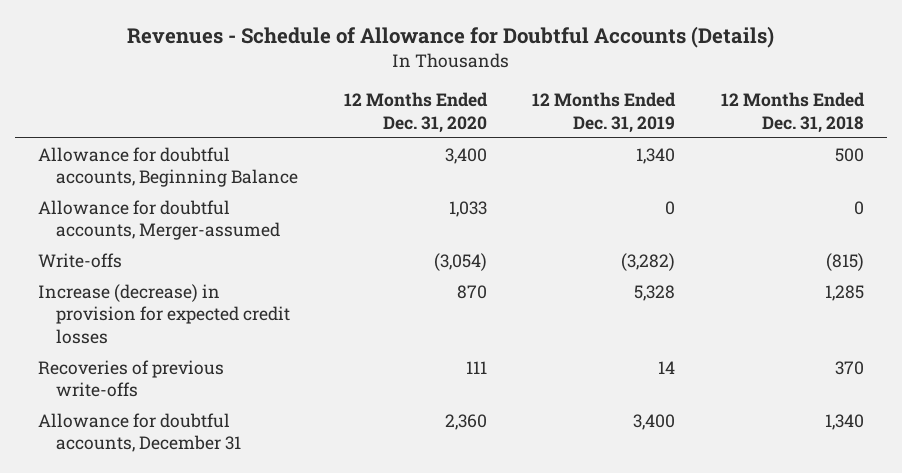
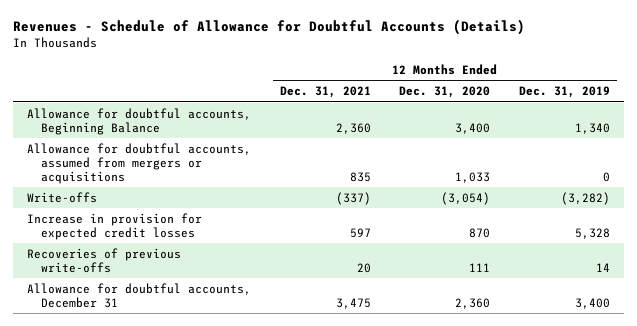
- | 12 Months Ended Dec. 31, 2020 | 12 Months Ended Dec. 31, 2019 | 12 Months Ended Dec. 31, 2018
+ | 12 Months Ended Dec. 31, 2021 | 12 Months Ended Dec. 31, 2020 | 12 Months Ended Dec. 31, 2019
- Allowance for doubtful accounts, Merger-assumed | 1,033 | 0 | 0
+ Allowance for doubtful accounts, assumed from mergers or acquisitions | 835 | 1,033 | 0
- Increase (decrease) in provision for expected credit losses | 870 | 5,328 | 1,285
+ Increase in provision for expected credit losses | 597 | 870 | 5,328

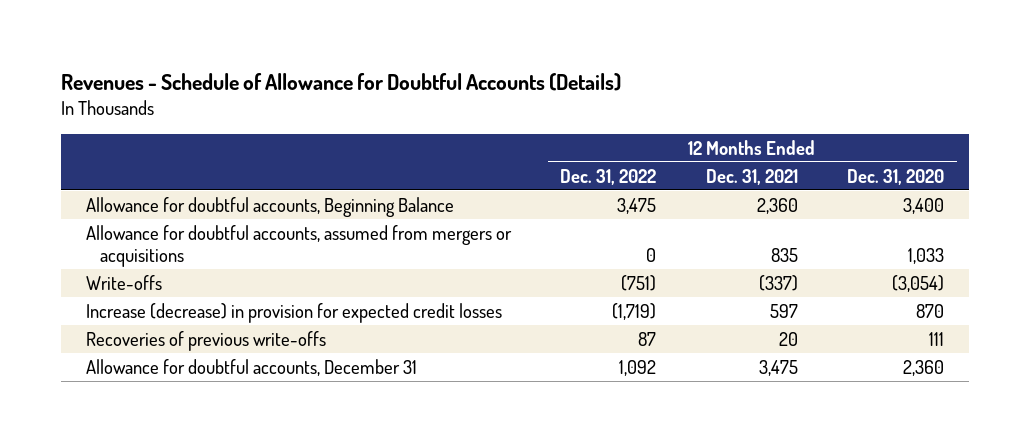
- | 12 Months Ended Dec. 31, 2021 | 12 Months Ended Dec. 31, 2020 | 12 Months Ended Dec. 31, 2019
+ | 12 Months Ended Dec. 31, 2022 | 12 Months Ended Dec. 31, 2021 | 12 Months Ended Dec. 31, 2020
- Increase in provision for expected credit losses | 597 | 870 | 5,328
+ Increase (decrease) in provision for expected credit losses | (1,719) | 597 | 870

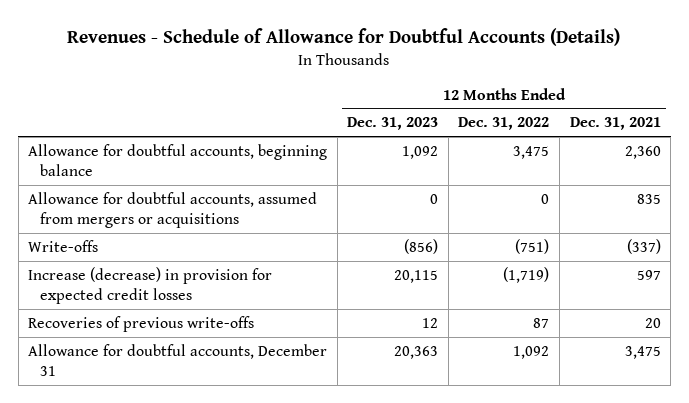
- | 12 Months Ended Dec. 31, 2022 | 12 Months Ended Dec. 31, 2021 | 12 Months Ended Dec. 31, 2020
+ | 12 Months Ended Dec. 31, 2023 | 12 Months Ended Dec. 31, 2022 | 12 Months Ended Dec. 31, 2021
- Allowance for doubtful accounts, Beginning Balance | 3,475 | 2,360 | 3,400
+ Allowance for doubtful accounts, beginning balance | 1,092 | 3,475 | 2,360

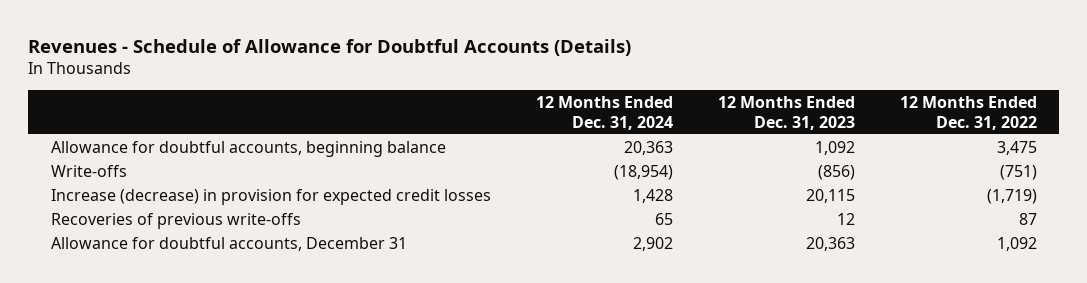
- | 12 Months Ended Dec. 31, 2023 | 12 Months Ended Dec. 31, 2022 | 12 Months Ended Dec. 31, 2021
+ | 12 Months Ended Dec. 31, 2024 | 12 Months Ended Dec. 31, 2023 | 12 Months Ended Dec. 31, 2022
- Allowance for doubtful accounts, assumed from mergers or acquisitions | 0 | 0 | 835

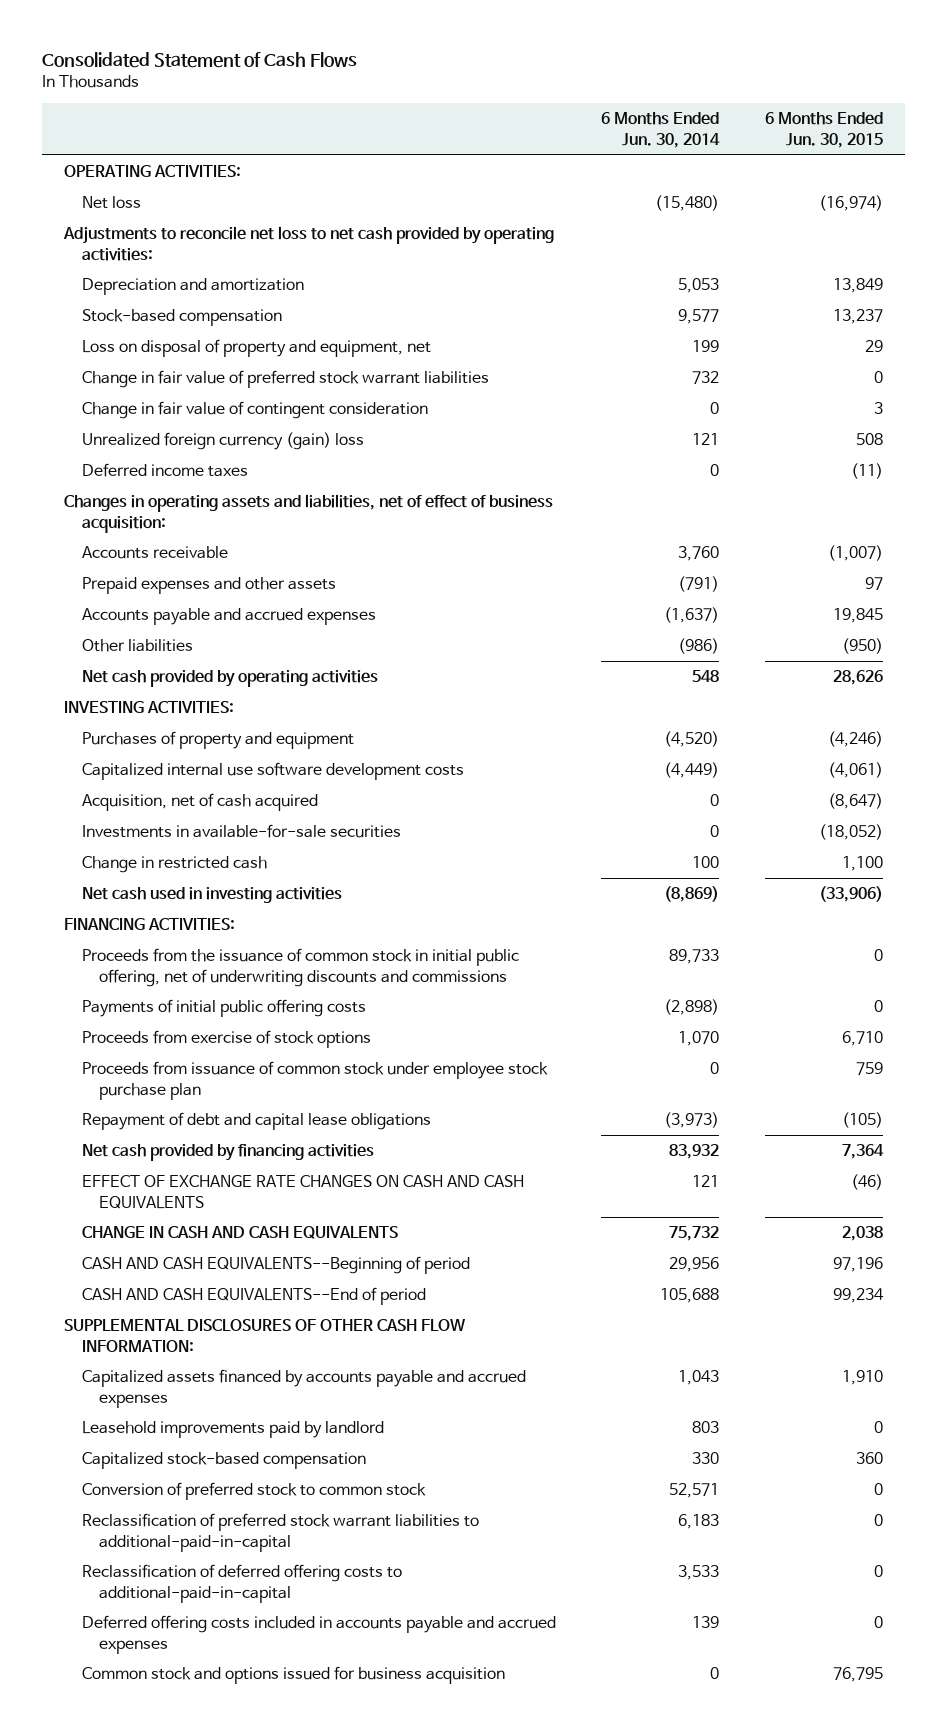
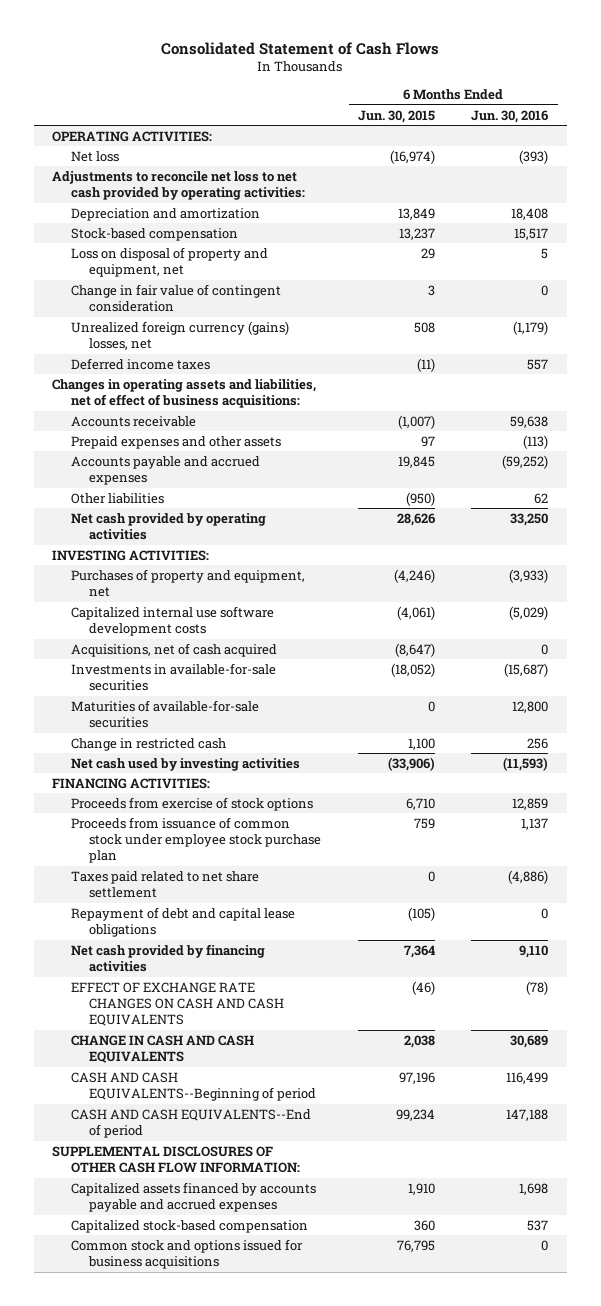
- | 6 Months Ended Jun. 30, 2014 | 6 Months Ended Jun. 30, 2015
+ | 6 Months Ended Jun. 30, 2015 | 6 Months Ended Jun. 30, 2016
- Change in fair value of preferred stock warrant liabilities | 732 | 0
- Unrealized foreign currency (gain) loss | 121 | 508
+ Unrealized foreign currency (gains) losses, net | 508 | (1,179)
- Changes in operating assets and liabilities, net of effect of business acquisition:
+ Changes in operating assets and liabilities, net of effect of business acquisitions:
- Purchases of property and equipment | (4,520) | (4,246)
+ Purchases of property and equipment, net | (4,246) | (3,933)
- Acquisition, net of cash acquired | 0 | (8,647)
+ Acquisitions, net of cash acquired | (8,647) | 0
+ Maturities of available-for-sale securities | 0 | 12,800
- Net cash used in investing activities | (8,869) | (33,906)
+ Net cash used by investing activities | (33,906) | (11,593)
- Proceeds from the issuance of common stock in initial public offering, net of underwriting discounts and commissions | 89,733 | 0
- Payments of initial public offering costs | (2,898) | 0
+ Taxes paid related to net share settlement | 0 | (4,886)
- Leasehold improvements paid by landlord | 803 | 0
- Conversion of preferred stock to common stock | 52,571 | 0
- Reclassification of preferred stock warrant liabilities to additional-paid-in-capital | 6,183 | 0
- Reclassification of deferred offering costs to additional-paid-in-capital | 3,533 | 0
- Deferred offering costs included in accounts payable and accrued expenses | 139 | 0
- Common stock and options issued for business acquisition | 0 | 76,795
+ Common stock and options issued for business acquisitions | 76,795 | 0

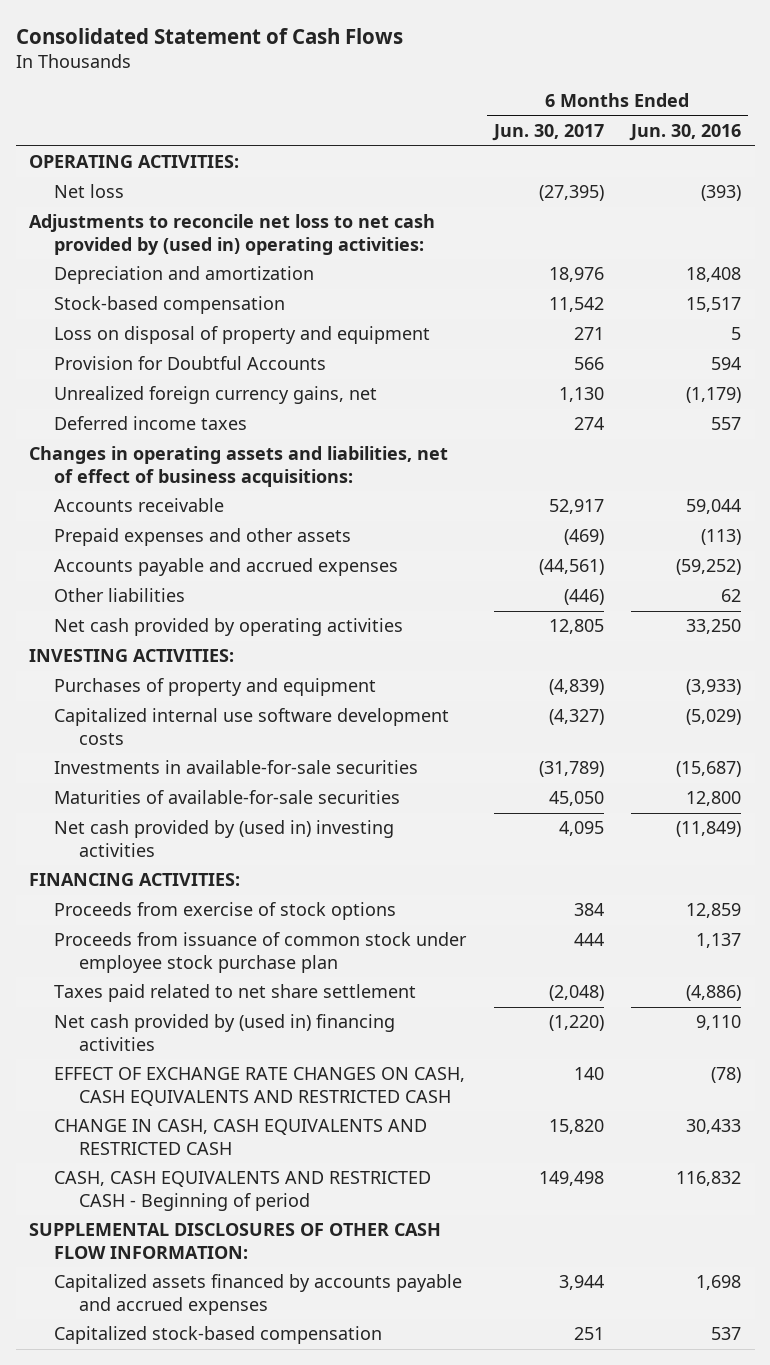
- | 6 Months Ended Jun. 30, 2015 | 6 Months Ended Jun. 30, 2016
+ | 6 Months Ended Jun. 30, 2017 | 6 Months Ended Jun. 30, 2016
- Adjustments to reconcile net loss to net cash provided by operating activities:
+ Adjustments to reconcile net loss to net cash provided by (used in) operating activities:
- Loss on disposal of property and equipment, net | 29 | 5
- Change in fair value of contingent consideration | 3 | 0
- Unrealized foreign currency (gains) losses, net | 508 | (1,179)
+ Loss on disposal of property and equipment | 271 | 5
+ Provision for Doubtful Accounts | 566 | 594
+ Unrealized foreign currency gains, net | 1,130 | (1,179)
- Accounts receivable | (1,007) | 59,638
+ Accounts receivable | 52,917 | 59,044
- Purchases of property and equipment, net | (4,246) | (3,933)
+ Purchases of property and equipment | (4,839) | (3,933)
- Acquisitions, net of cash acquired | (8,647) | 0
- Change in restricted cash | 1,100 | 256
- Net cash used by investing activities | (33,906) | (11,593)
+ Net cash provided by (used in) investing activities | 4,095 | (11,849)
- Repayment of debt and capital lease obligations | (105) | 0
- Net cash provided by financing activities | 7,364 | 9,110
- EFFECT OF EXCHANGE RATE CHANGES ON CASH AND CASH EQUIVALENTS | (46) | (78)
- CHANGE IN CASH AND CASH EQUIVALENTS | 2,038 | 30,689
- CASH AND CASH EQUIVALENTS--Beginning of period | 97,196 | 116,499
- CASH AND CASH EQUIVALENTS--End of period | 99,234 | 147,188
+ Net cash provided by (used in) financing activities | (1,220) | 9,110
+ EFFECT OF EXCHANGE RATE CHANGES ON CASH, CASH EQUIVALENTS AND RESTRICTED CASH | 140 | (78)
+ CHANGE IN CASH, CASH EQUIVALENTS AND RESTRICTED CASH | 15,820 | 30,433
+ CASH, CASH EQUIVALENTS AND RESTRICTED CASH - Beginning of period | 149,498 | 116,832
- Common stock and options issued for business acquisitions | 76,795 | 0

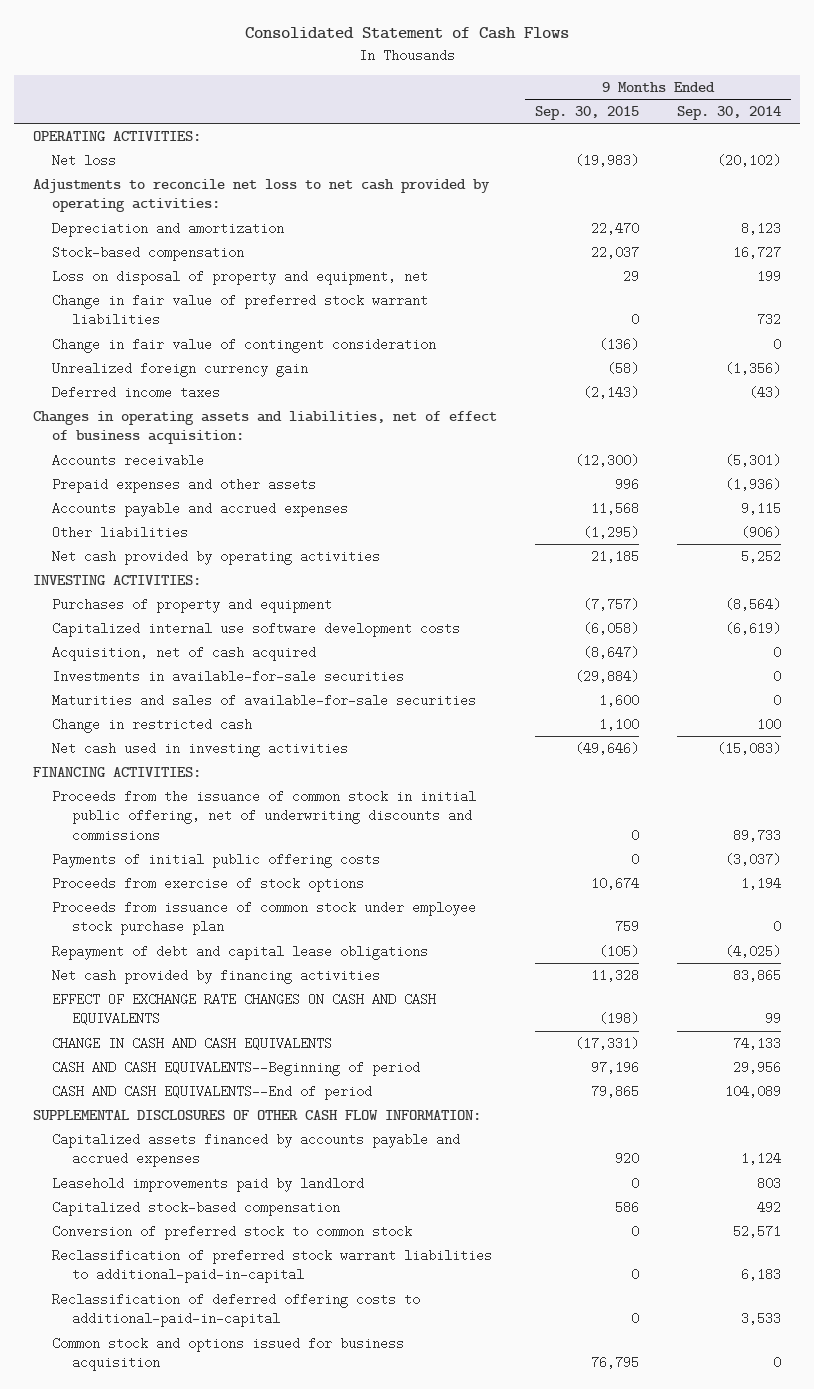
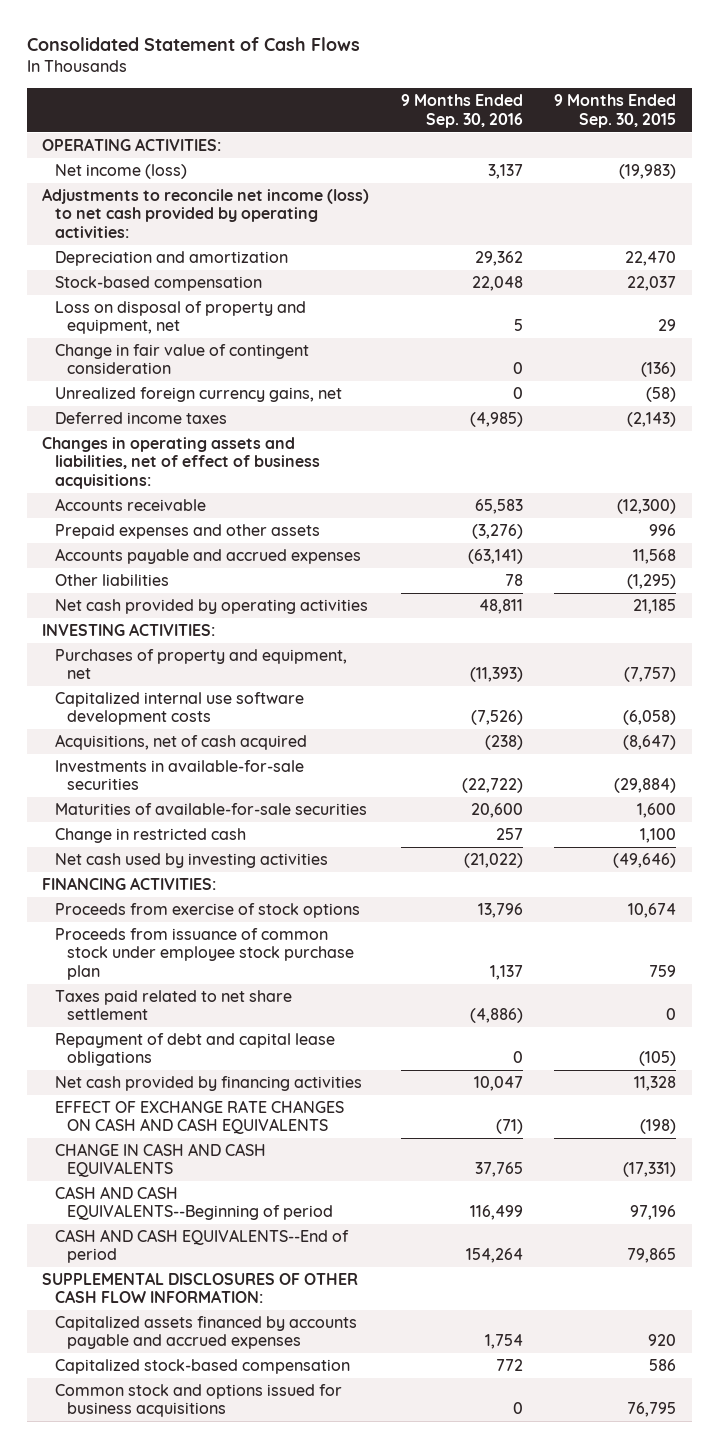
- | 9 Months Ended Sep. 30, 2015 | 9 Months Ended Sep. 30, 2014
+ | 9 Months Ended Sep. 30, 2016 | 9 Months Ended Sep. 30, 2015
- Net loss | (19,983) | (20,102)
- Adjustments to reconcile net loss to net cash provided by operating activities:
+ Net income (loss) | 3,137 | (19,983)
+ Adjustments to reconcile net income (loss) to net cash provided by operating activities:
- Change in fair value of preferred stock warrant liabilities | 0 | 732
- Unrealized foreign currency gain | (58) | (1,356)
+ Unrealized foreign currency gains, net | 0 | (58)
- Changes in operating assets and liabilities, net of effect of business acquisition:
+ Changes in operating assets and liabilities, net of effect of business acquisitions:
- Purchases of property and equipment | (7,757) | (8,564)
+ Purchases of property and equipment, net | (11,393) | (7,757)
- Acquisition, net of cash acquired | (8,647) | 0
+ Acquisitions, net of cash acquired | (238) | (8,647)
- Maturities and sales of available-for-sale securities | 1,600 | 0
+ Maturities of available-for-sale securities | 20,600 | 1,600
- Net cash used in investing activities | (49,646) | (15,083)
+ Net cash used by investing activities | (21,022) | (49,646)
- Proceeds from the issuance of common stock in initial public offering, net of underwriting discounts and commissions | 0 | 89,733
- Payments of initial public offering costs | 0 | (3,037)
+ Taxes paid related to net share settlement | (4,886) | 0
- Leasehold improvements paid by landlord | 0 | 803
- Conversion of preferred stock to common stock | 0 | 52,571
- Reclassification of preferred stock warrant liabilities to additional-paid-in-capital | 0 | 6,183
- Reclassification of deferred offering costs to additional-paid-in-capital | 0 | 3,533
- Common stock and options issued for business acquisition | 76,795 | 0
+ Common stock and options issued for business acquisitions | 0 | 76,795

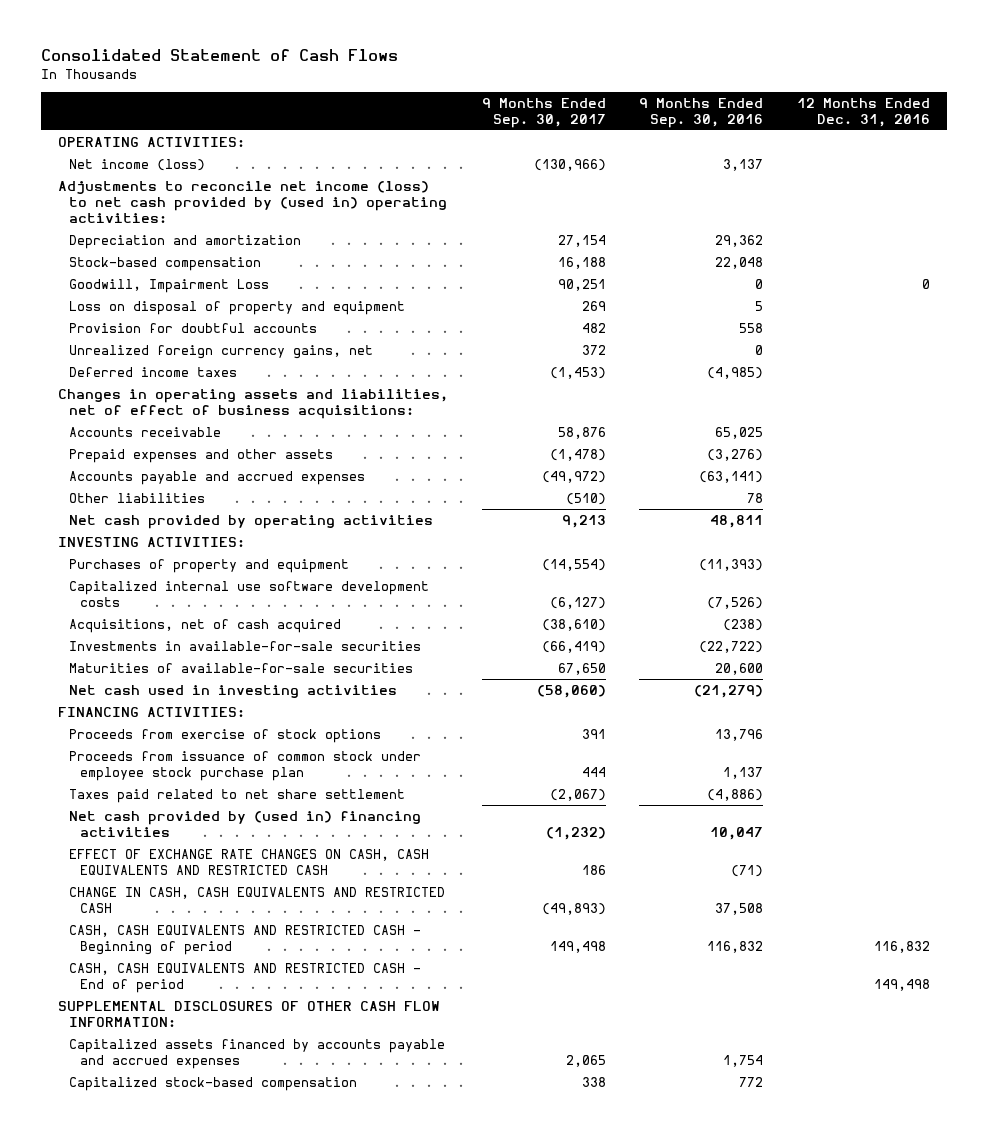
- | 9 Months Ended Sep. 30, 2016 | 9 Months Ended Sep. 30, 2015
+ | 9 Months Ended Sep. 30, 2017 | 9 Months Ended Sep. 30, 2016 | 12 Months Ended Dec. 31, 2016
- Adjustments to reconcile net income (loss) to net cash provided by operating activities:
+ Adjustments to reconcile net income (loss) to net cash provided by (used in) operating activities:
- Loss on disposal of property and equipment, net | 5 | 29
- Change in fair value of contingent consideration | 0 | (136)
+ Goodwill, Impairment Loss | 90,251 | 0 | 0
+ Loss on disposal of property and equipment | 269 | 5 |
+ Provision for doubtful accounts | 482 | 558 |
- Accounts receivable | 65,583 | (12,300)
+ Accounts receivable | 58,876 | 65,025 |
- Purchases of property and equipment, net | (11,393) | (7,757)
+ Purchases of property and equipment | (14,554) | (11,393) |
- Change in restricted cash | 257 | 1,100
- Net cash used by investing activities | (21,022) | (49,646)
+ Net cash used in investing activities | (58,060) | (21,279) |
- Repayment of debt and capital lease obligations | 0 | (105)
- Net cash provided by financing activities | 10,047 | 11,328
- EFFECT OF EXCHANGE RATE CHANGES ON CASH AND CASH EQUIVALENTS | (71) | (198)
- CHANGE IN CASH AND CASH EQUIVALENTS | 37,765 | (17,331)
- CASH AND CASH EQUIVALENTS--Beginning of period | 116,499 | 97,196
- CASH AND CASH EQUIVALENTS--End of period | 154,264 | 79,865
+ Net cash provided by (used in) financing activities | (1,232) | 10,047 |
+ EFFECT OF EXCHANGE RATE CHANGES ON CASH, CASH EQUIVALENTS AND RESTRICTED CASH | 186 | (71) |
+ CHANGE IN CASH, CASH EQUIVALENTS AND RESTRICTED CASH | (49,893) | 37,508 |
+ CASH, CASH EQUIVALENTS AND RESTRICTED CASH - Beginning of period | 149,498 | 116,832 | 116,832
+ CASH, CASH EQUIVALENTS AND RESTRICTED CASH - End of period | | | 149,498
- Common stock and options issued for business acquisitions | 0 | 76,795

